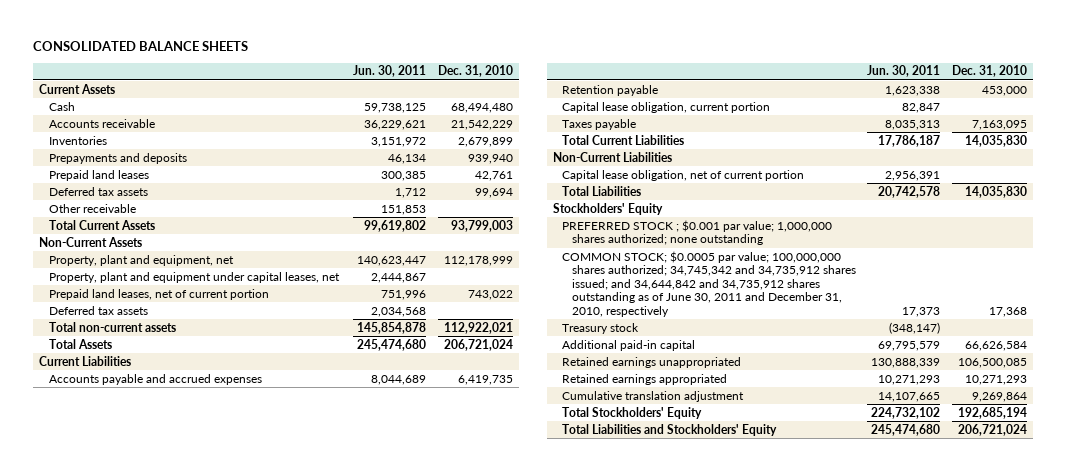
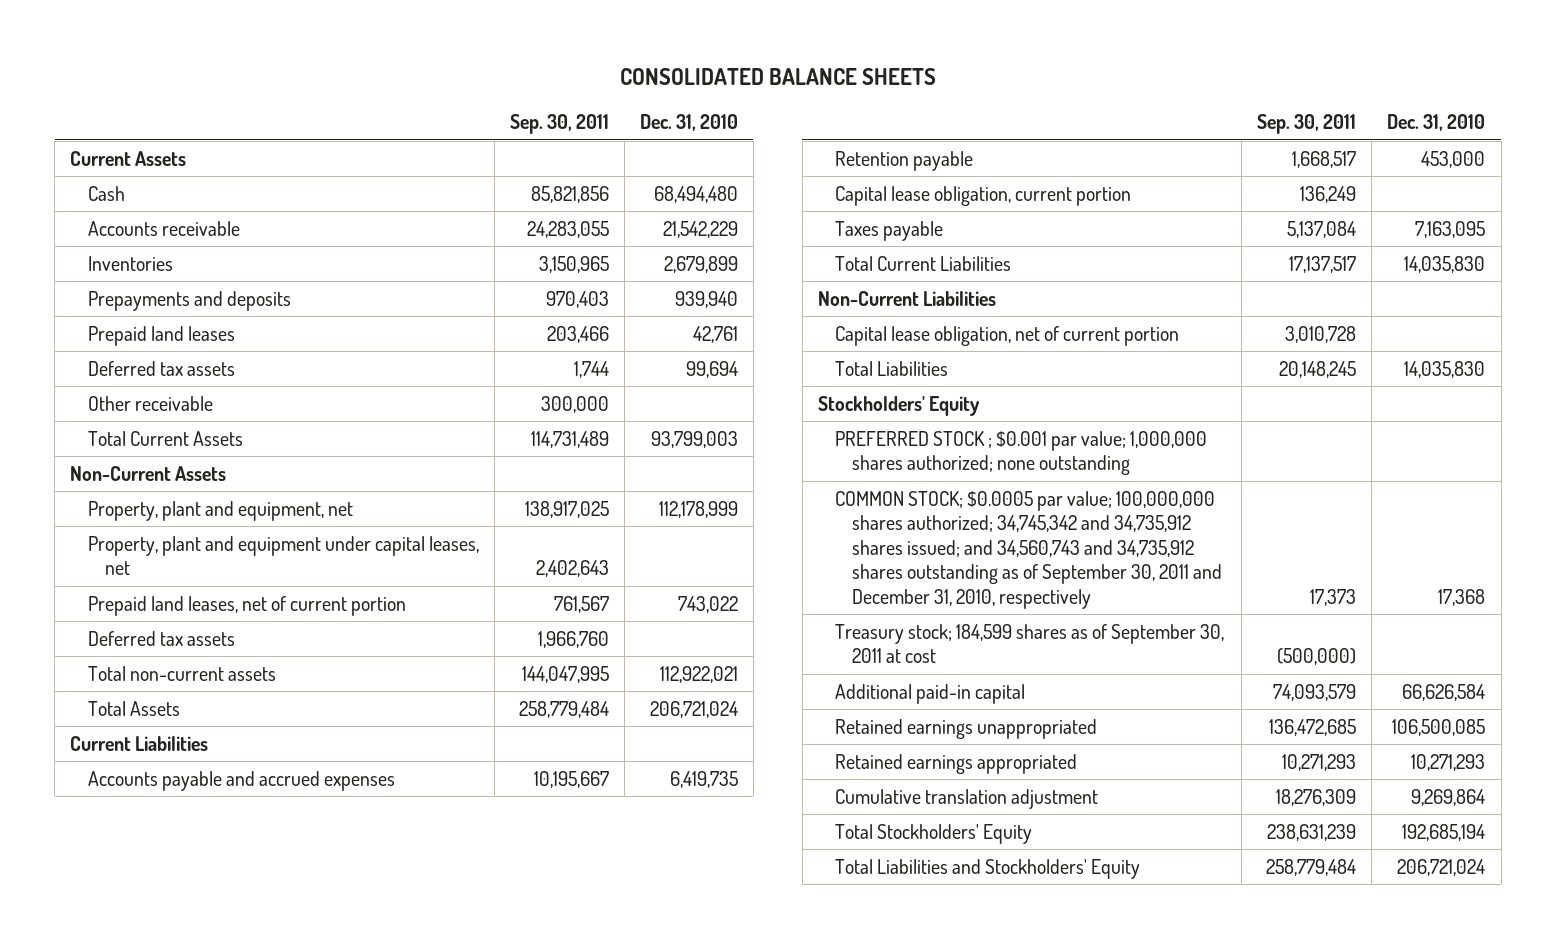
- | Jun. 30, 2011 | Dec. 31, 2010
+ | Sep. 30, 2011 | Dec. 31, 2010
- COMMON STOCK; $0.0005 par value; 100,000,000 shares authorized; 34,745,342 and 34,735,912 shares issued; and 34,644,842 and 34,735,912 shares outstanding as of June 30, 2011 and December 31, 2010, respectively | 17,373 | 17,368
- Treasury stock | (348,147) |
+ COMMON STOCK; $0.0005 par value; 100,000,000 shares authorized; 34,745,342 and 34,735,912 shares issued; and 34,560,743 and 34,735,912 shares outstanding as of September 30, 2011 and December 31, 2010, respectively | 17,373 | 17,368
+ Treasury stock; 184,599 shares as of September 30, 2011 at cost | (500,000) |

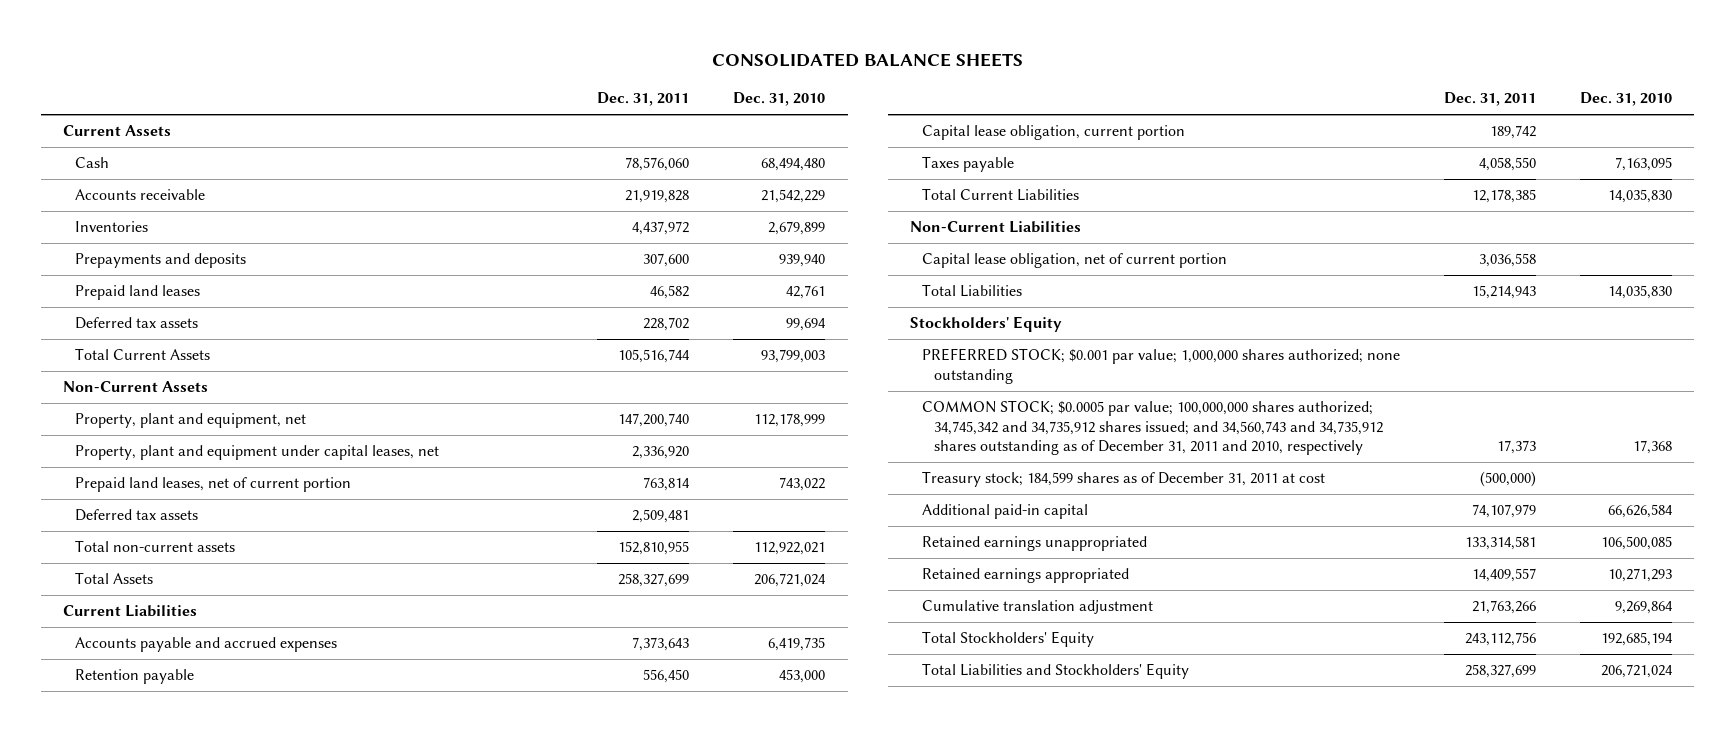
- | Sep. 30, 2011 | Dec. 31, 2010
+ | Dec. 31, 2011 | Dec. 31, 2010
- Other receivable | 300,000 |
- PREFERRED STOCK ; $0.001 par value; 1,000,000 shares authorized; none outstanding
- COMMON STOCK; $0.0005 par value; 100,000,000 shares authorized; 34,745,342 and 34,735,912 shares issued; and 34,560,743 and 34,735,912 shares outstanding as of September 30, 2011 and December 31, 2010, respectively | 17,373 | 17,368
- Treasury stock; 184,599 shares as of September 30, 2011 at cost | (500,000) |
+ PREFERRED STOCK; $0.001 par value; 1,000,000 shares authorized; none outstanding
+ COMMON STOCK; $0.0005 par value; 100,000,000 shares authorized; 34,745,342 and 34,735,912 shares issued; and 34,560,743 and 34,735,912 shares outstanding as of December 31, 2011 and 2010, respectively | 17,373 | 17,368
+ Treasury stock; 184,599 shares as of December 31, 2011 at cost | (500,000) |

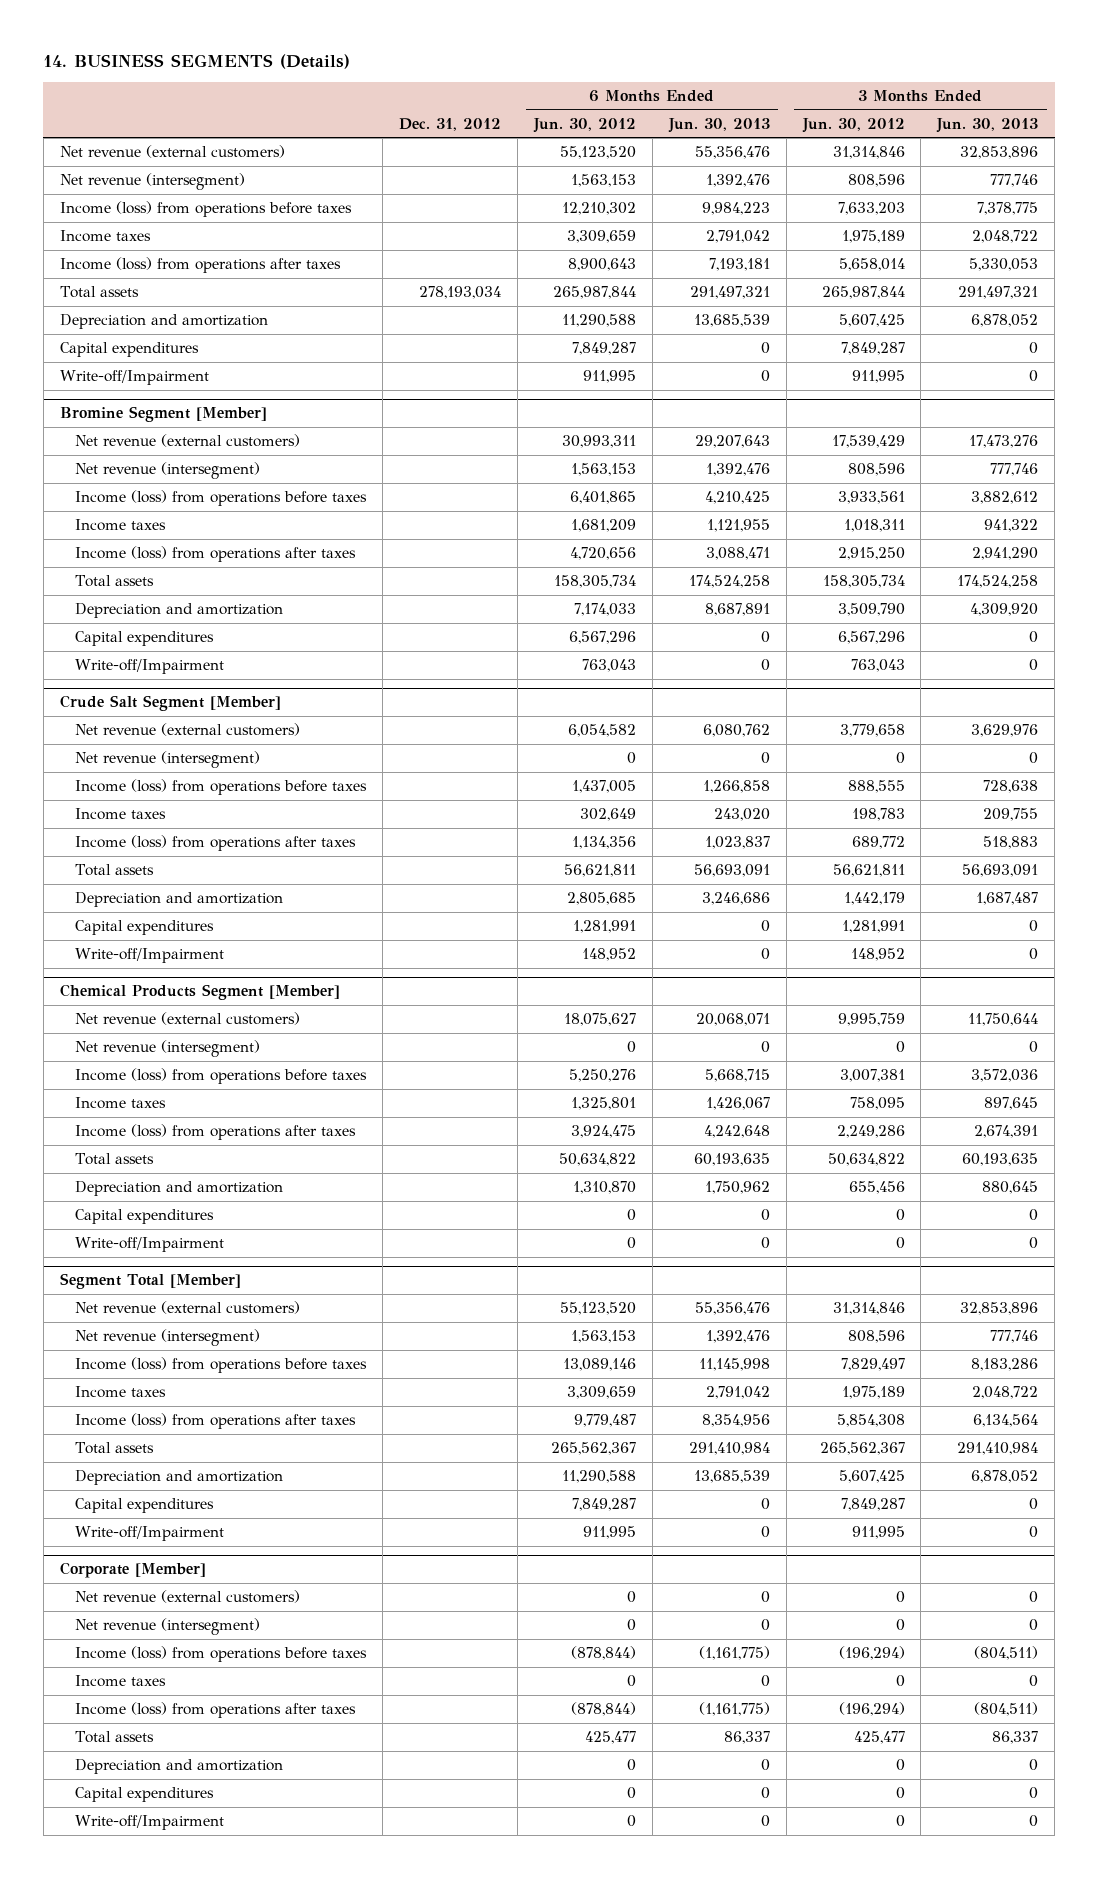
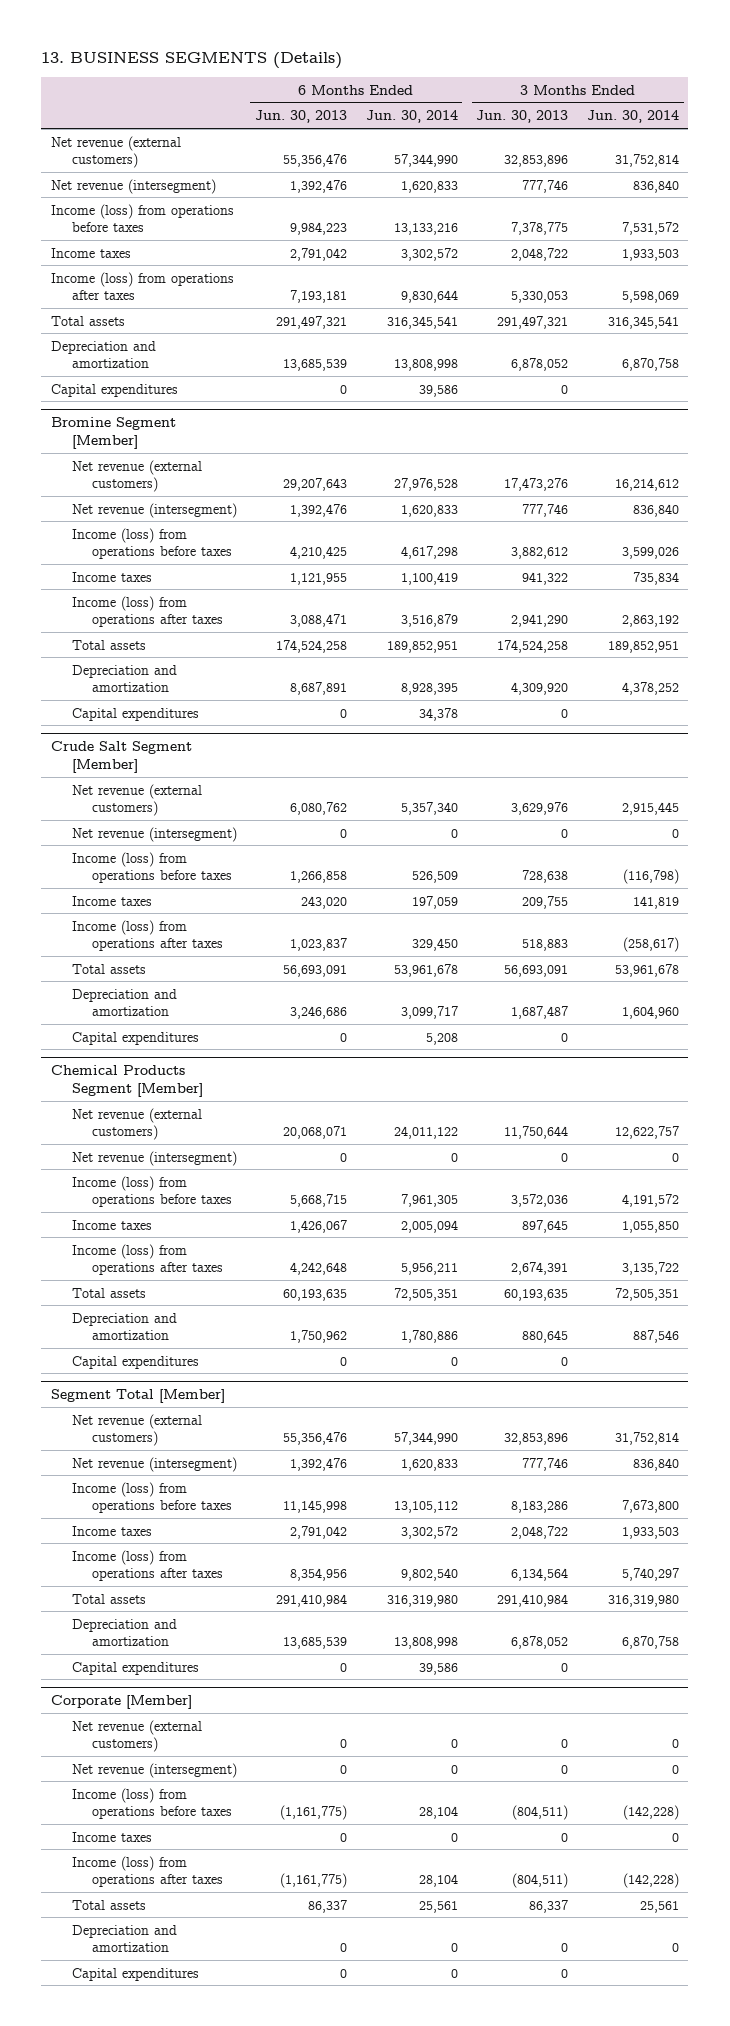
- 14. BUSINESS SEGMENTS (Details)
+ 13. BUSINESS SEGMENTS (Details)
- | Dec. 31, 2012 | 6 Months Ended Jun. 30, 2012 | 6 Months Ended Jun. 30, 2013 | 3 Months Ended Jun. 30, 2012 | 3 Months Ended Jun. 30, 2013
+ | 6 Months Ended Jun. 30, 2013 | 6 Months Ended Jun. 30, 2014 | 3 Months Ended Jun. 30, 2013 | 3 Months Ended Jun. 30, 2014
- Write-off/Impairment | | 911,995 | 0 | 911,995 | 0
@ Bromine Segment [Member]
- Write-off/Impairment | | 763,043 | 0 | 763,043 | 0
@ Crude Salt Segment [Member]
- Write-off/Impairment | | 148,952 | 0 | 148,952 | 0
@ Chemical Products Segment [Member]
- Write-off/Impairment | | 0 | 0 | 0 | 0
@ Segment Total [Member]
- Write-off/Impairment | | 911,995 | 0 | 911,995 | 0
@ Corporate [Member]
- Write-off/Impairment | | 0 | 0 | 0 | 0

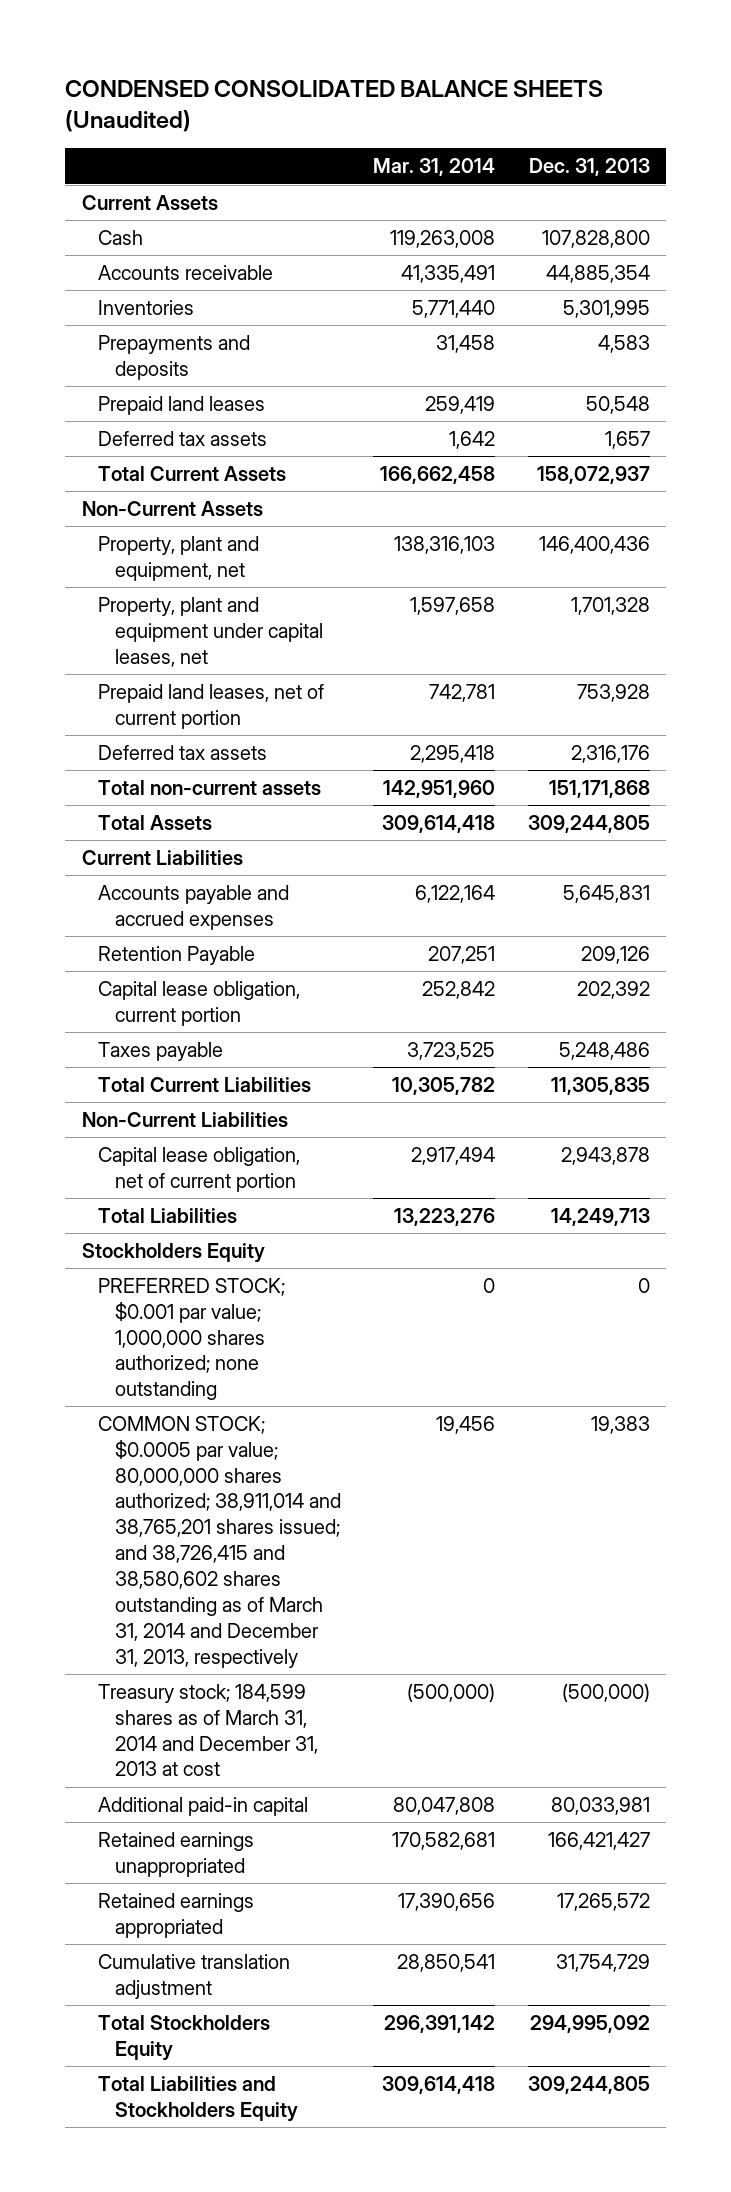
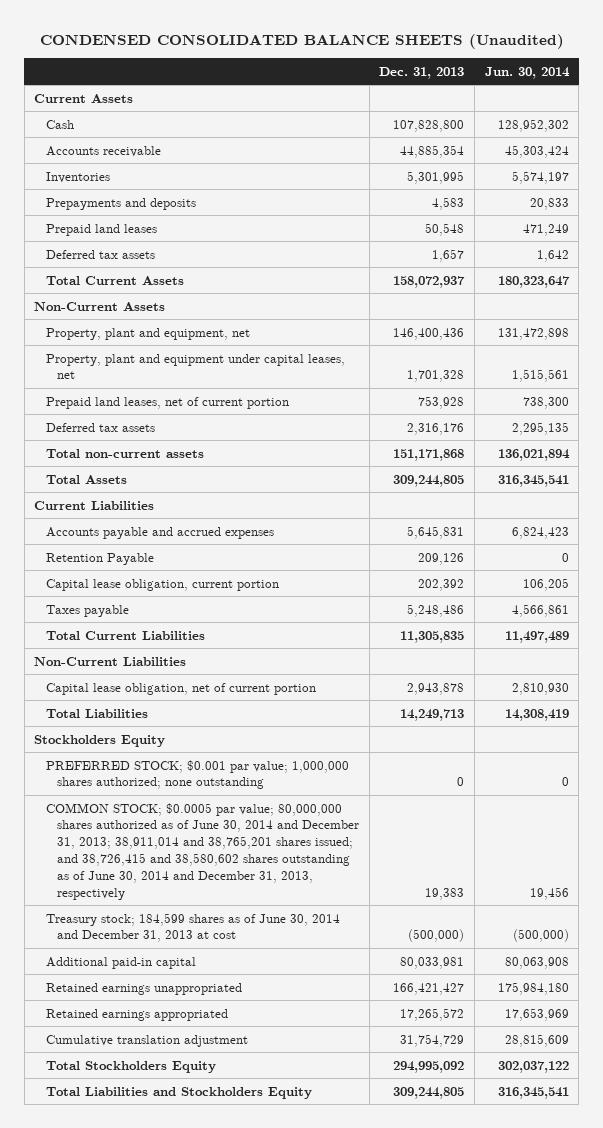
- | Mar. 31, 2014 | Dec. 31, 2013
+ | Dec. 31, 2013 | Jun. 30, 2014
- COMMON STOCK; $0.0005 par value; 80,000,000 shares authorized; 38,911,014 and 38,765,201 shares issued; and 38,726,415 and 38,580,602 shares outstanding as of March 31, 2014 and December 31, 2013, respectively | 19,456 | 19,383
- Treasury stock; 184,599 shares as of March 31, 2014 and December 31, 2013 at cost | (500,000) | (500,000)
+ COMMON STOCK; $0.0005 par value; 80,000,000 shares authorized as of June 30, 2014 and December 31, 2013; 38,911,014 and 38,765,201 shares issued; and 38,726,415 and 38,580,602 shares outstanding as of June 30, 2014 and December 31, 2013, respectively | 19,383 | 19,456
+ Treasury stock; 184,599 shares as of June 30, 2014 and December 31, 2013 at cost | (500,000) | (500,000)

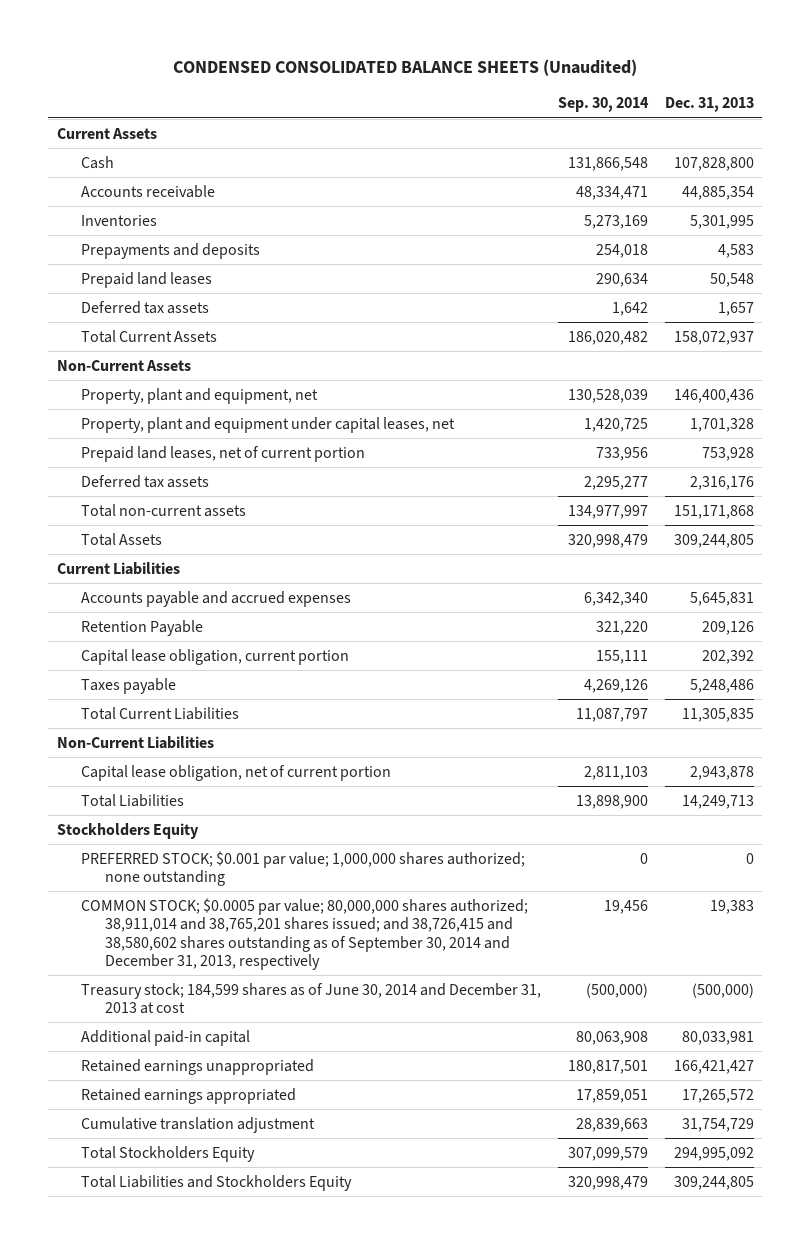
- | Dec. 31, 2013 | Jun. 30, 2014
+ | Sep. 30, 2014 | Dec. 31, 2013
- COMMON STOCK; $0.0005 par value; 80,000,000 shares authorized as of June 30, 2014 and December 31, 2013; 38,911,014 and 38,765,201 shares issued; and 38,726,415 and 38,580,602 shares outstanding as of June 30, 2014 and December 31, 2013, respectively | 19,383 | 19,456
+ COMMON STOCK; $0.0005 par value; 80,000,000 shares authorized; 38,911,014 and 38,765,201 shares issued; and 38,726,415 and 38,580,602 shares outstanding as of September 30, 2014 and December 31, 2013, respectively | 19,456 | 19,383

